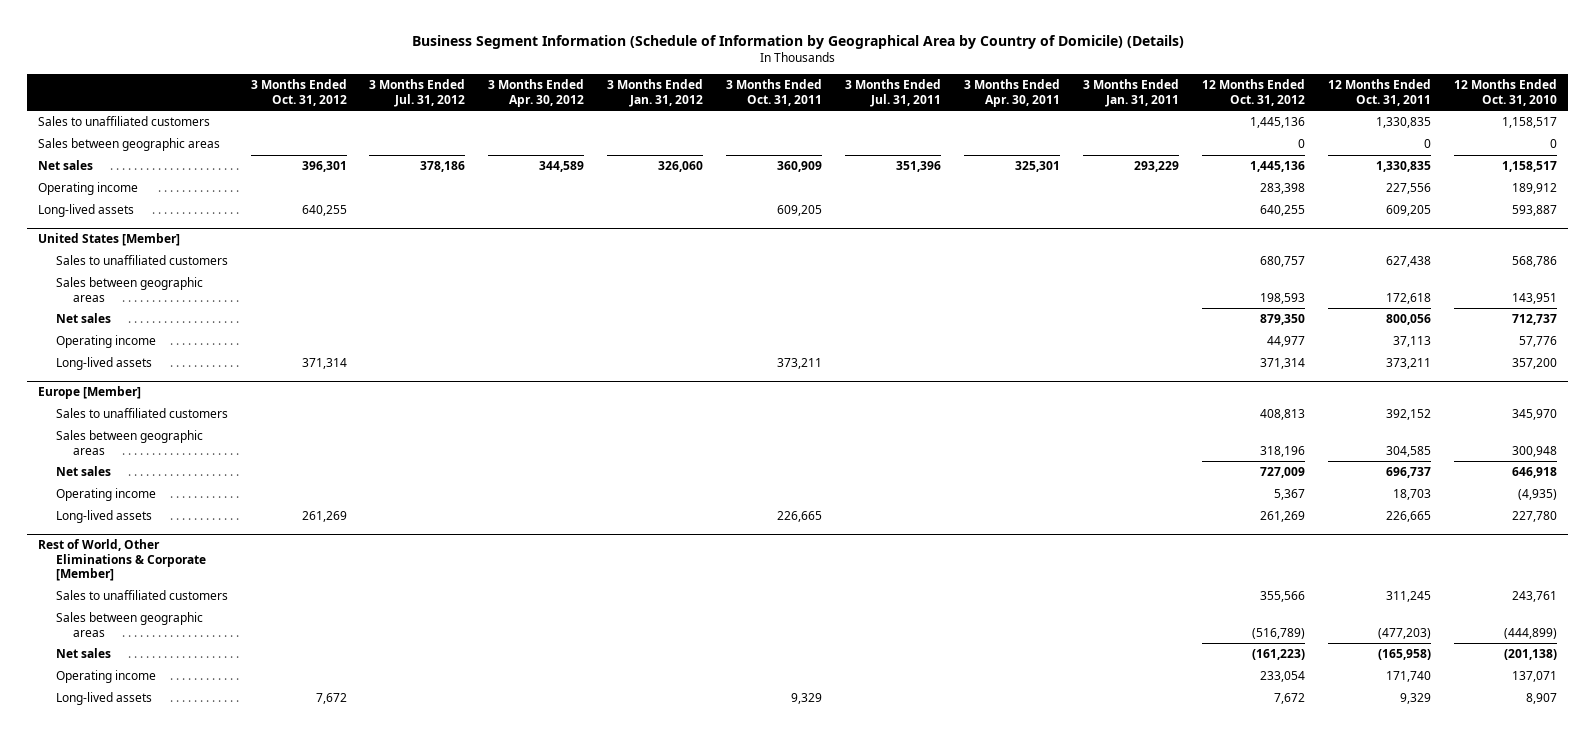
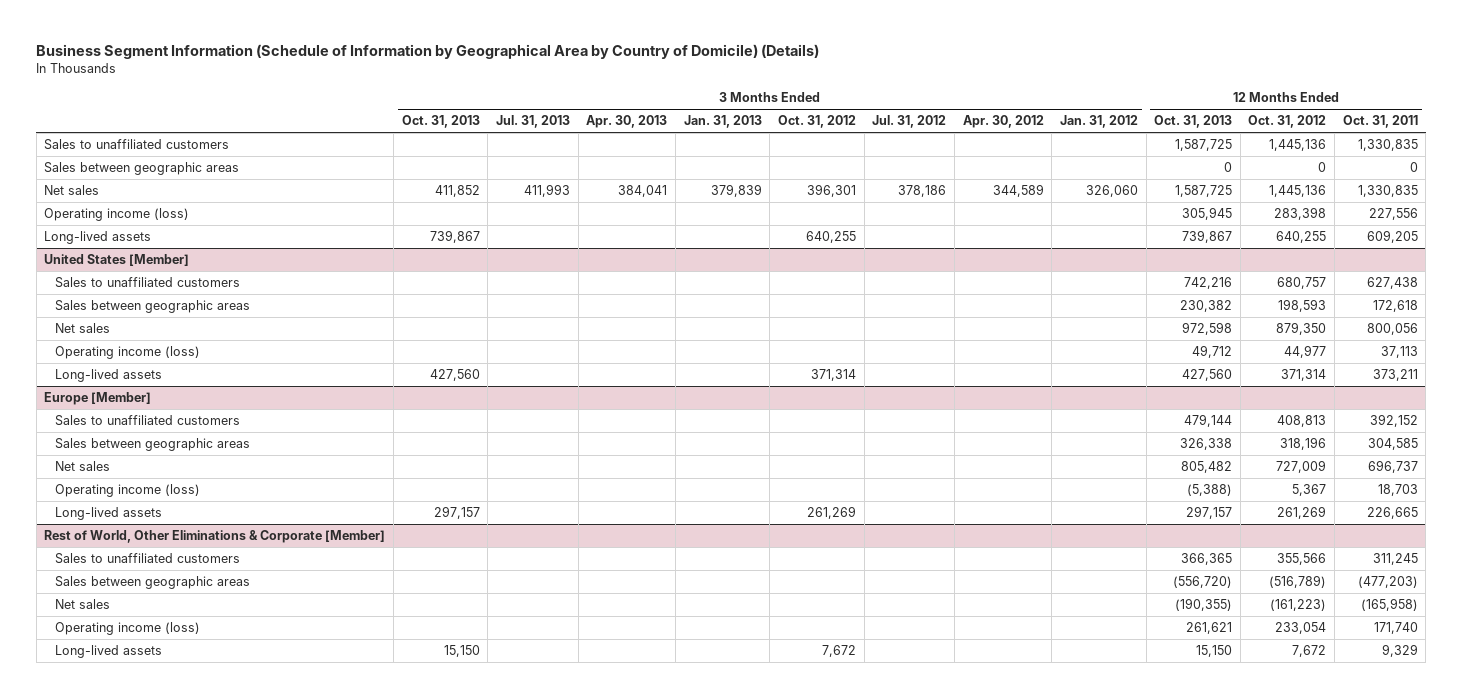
- | 3 Months Ended Oct. 31, 2012 | 3 Months Ended Jul. 31, 2012 | 3 Months Ended Apr. 30, 2012 | 3 Months Ended Jan. 31, 2012 | 3 Months Ended Oct. 31, 2011 | 3 Months Ended Jul. 31, 2011 | 3 Months Ended Apr. 30, 2011 | 3 Months Ended Jan. 31, 2011 | 12 Months Ended Oct. 31, 2012 | 12 Months Ended Oct. 31, 2011 | 12 Months Ended Oct. 31, 2010
+ | 3 Months Ended Oct. 31, 2013 | 3 Months Ended Jul. 31, 2013 | 3 Months Ended Apr. 30, 2013 | 3 Months Ended Jan. 31, 2013 | 3 Months Ended Oct. 31, 2012 | 3 Months Ended Jul. 31, 2012 | 3 Months Ended Apr. 30, 2012 | 3 Months Ended Jan. 31, 2012 | 12 Months Ended Oct. 31, 2013 | 12 Months Ended Oct. 31, 2012 | 12 Months Ended Oct. 31, 2011
- Operating income | | | | | | | | | 283,398 | 227,556 | 189,912
+ Operating income (loss) | | | | | | | | | 305,945 | 283,398 | 227,556
@ United States [Member]
- Operating income | | | | | | | | | 44,977 | 37,113 | 57,776
+ Operating income (loss) | | | | | | | | | 49,712 | 44,977 | 37,113
@ Europe [Member]
- Operating income | | | | | | | | | 5,367 | 18,703 | (4,935)
+ Operating income (loss) | | | | | | | | | (5,388) | 5,367 | 18,703
@ Rest of World, Other Eliminations & Corporate [Member]
- Operating income | | | | | | | | | 233,054 | 171,740 | 137,071
+ Operating income (loss) | | | | | | | | | 261,621 | 233,054 | 171,740

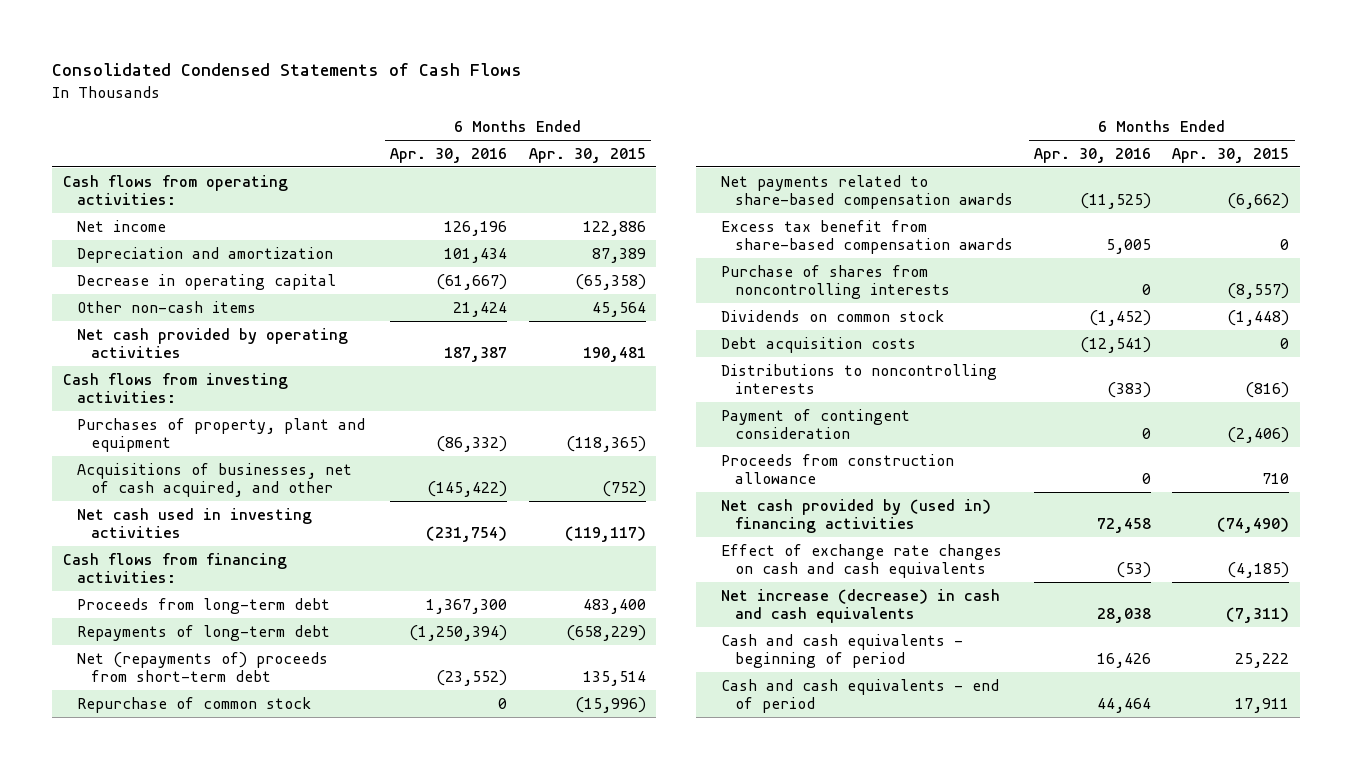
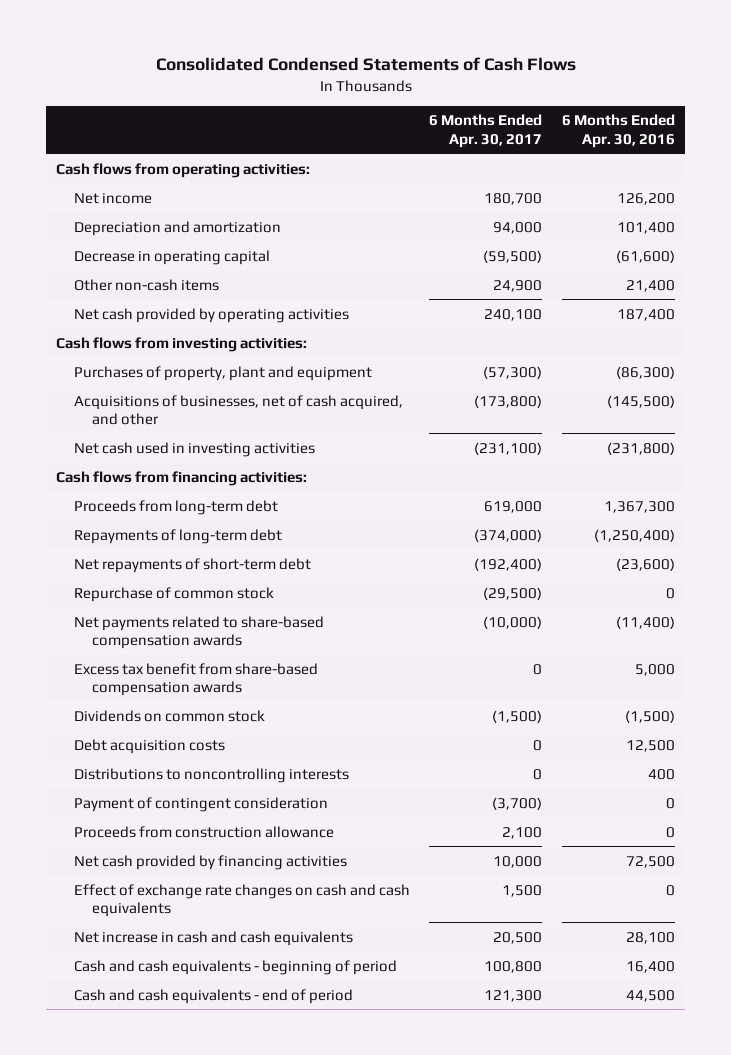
- | 6 Months Ended Apr. 30, 2016 | 6 Months Ended Apr. 30, 2015
+ | 6 Months Ended Apr. 30, 2017 | 6 Months Ended Apr. 30, 2016
- Net income | 126,196 | 122,886
- Depreciation and amortization | 101,434 | 87,389
- Decrease in operating capital | (61,667) | (65,358)
- Other non-cash items | 21,424 | 45,564
- Net cash provided by operating activities | 187,387 | 190,481
+ Net income | 180,700 | 126,200
+ Depreciation and amortization | 94,000 | 101,400
+ Decrease in operating capital | (59,500) | (61,600)
+ Other non-cash items | 24,900 | 21,400
+ Net cash provided by operating activities | 240,100 | 187,400
- Purchases of property, plant and equipment | (86,332) | (118,365)
- Acquisitions of businesses, net of cash acquired, and other | (145,422) | (752)
- Net cash used in investing activities | (231,754) | (119,117)
+ Purchases of property, plant and equipment | (57,300) | (86,300)
+ Acquisitions of businesses, net of cash acquired, and other | (173,800) | (145,500)
+ Net cash used in investing activities | (231,100) | (231,800)
- Repayments of long-term debt | (1,250,394) | (658,229)
- Net (repayments of) proceeds from short-term debt | (23,552) | 135,514
+ Repayments of long-term debt | (374,000) | (1,250,400)
+ Net repayments of short-term debt | (192,400) | (23,600)
- Net payments related to share-based compensation awards | (11,525) | (6,662)
- Excess tax benefit from share-based compensation awards | 5,005 | 0
- Purchase of shares from noncontrolling interests | 0 | (8,557)
- Dividends on common stock | (1,452) | (1,448)
- Debt acquisition costs | (12,541) | 0
- Distributions to noncontrolling interests | (383) | (816)
+ Net payments related to share-based compensation awards | (10,000) | (11,400)
+ Excess tax benefit from share-based compensation awards | 0 | 5,000
+ Dividends on common stock | (1,500) | (1,500)
+ Debt acquisition costs | 0 | 12,500
+ Distributions to noncontrolling interests | 0 | 400
- Net cash provided by (used in) financing activities | 72,458 | (74,490)
- Effect of exchange rate changes on cash and cash equivalents | (53) | (4,185)
- Net increase (decrease) in cash and cash equivalents | 28,038 | (7,311)
- Cash and cash equivalents - beginning of period | 16,426 | 25,222
- Cash and cash equivalents - end of period | 44,464 | 17,911
+ Net cash provided by financing activities | 10,000 | 72,500
+ Effect of exchange rate changes on cash and cash equivalents | 1,500 | 0
+ Net increase in cash and cash equivalents | 20,500 | 28,100
+ Cash and cash equivalents - beginning of period | 100,800 | 16,400
+ Cash and cash equivalents - end of period | 121,300 | 44,500

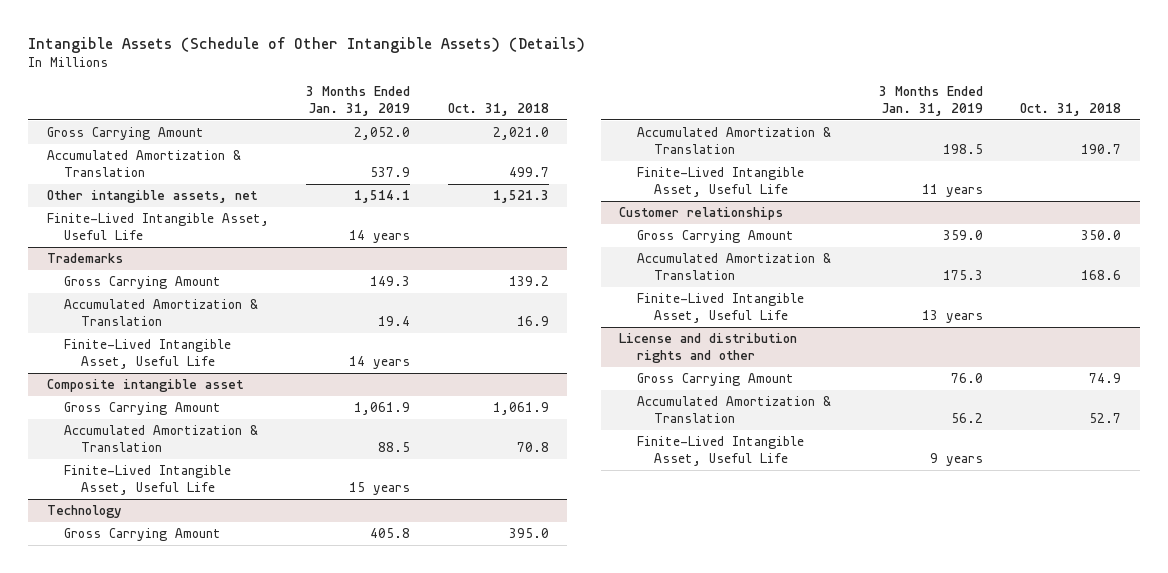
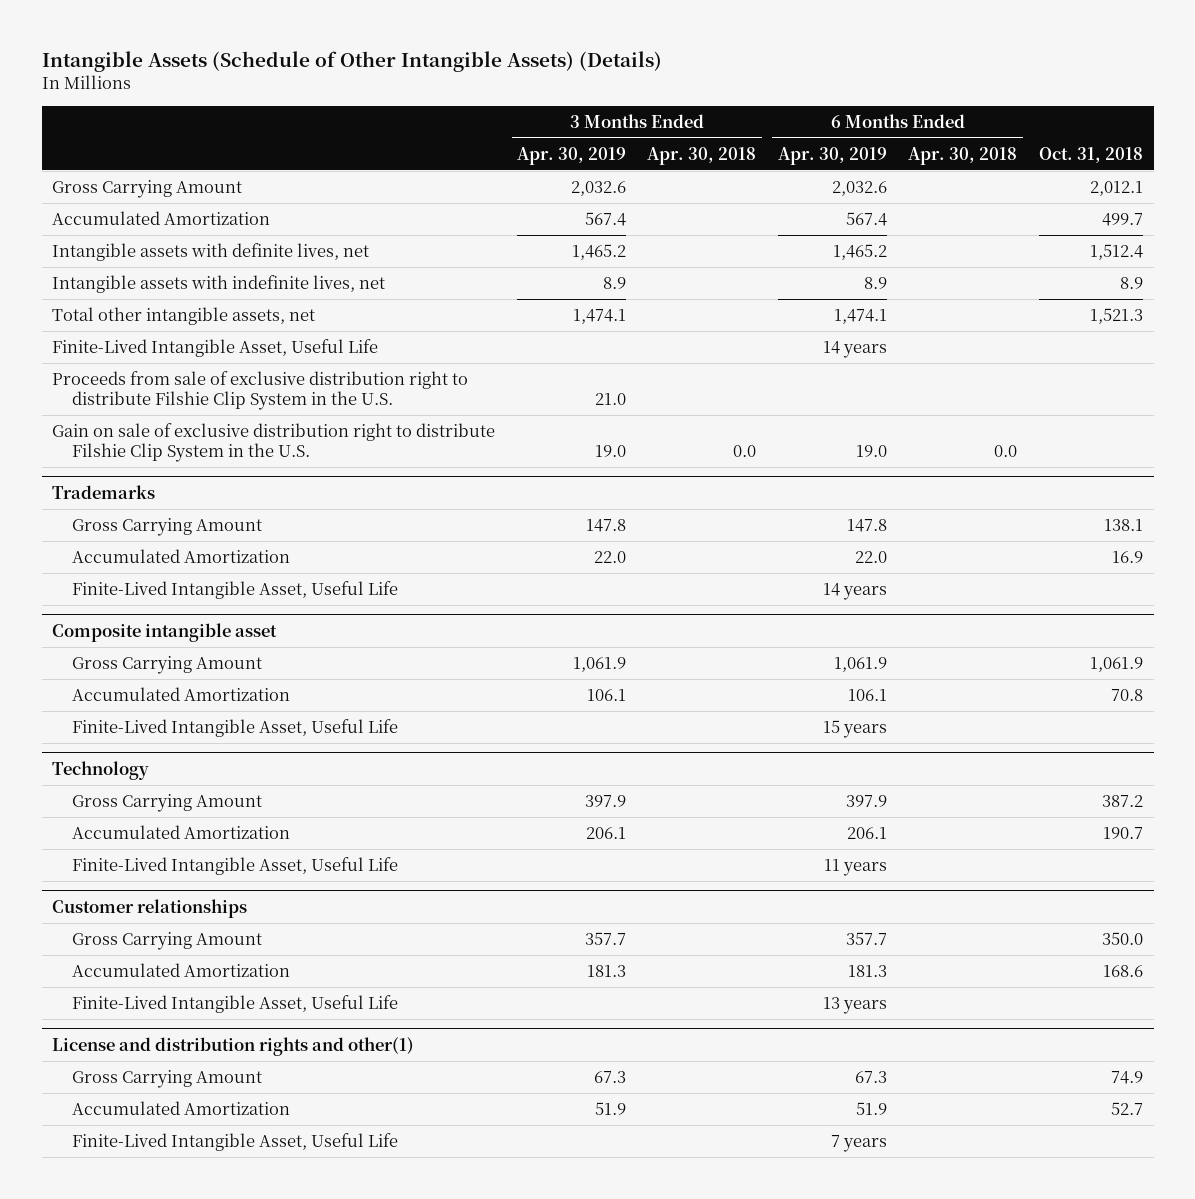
- | 3 Months Ended Jan. 31, 2019 | Oct. 31, 2018
+ | 3 Months Ended Apr. 30, 2019 | 3 Months Ended Apr. 30, 2018 | 6 Months Ended Apr. 30, 2019 | 6 Months Ended Apr. 30, 2018 | Oct. 31, 2018
- Gross Carrying Amount | 2,052.0 | 2,021.0
- Accumulated Amortization & Translation | 537.9 | 499.7
- Other intangible assets, net | 1,514.1 | 1,521.3
+ Gross Carrying Amount | 2,032.6 | | 2,032.6 | | 2,012.1
+ Accumulated Amortization | 567.4 | | 567.4 | | 499.7
+ Intangible assets with definite lives, net | 1,465.2 | | 1,465.2 | | 1,512.4
+ Intangible assets with indefinite lives, net | 8.9 | | 8.9 | | 8.9
+ Total other intangible assets, net | 1,474.1 | | 1,474.1 | | 1,521.3
+ Proceeds from sale of exclusive distribution right to distribute Filshie Clip System in the U.S. | 21.0 | | | |
+ Gain on sale of exclusive distribution right to distribute Filshie Clip System in the U.S. | 19.0 | 0.0 | 19.0 | 0.0 |
@ Trademarks
- Gross Carrying Amount | 149.3 | 139.2
- Accumulated Amortization & Translation | 19.4 | 16.9
+ Gross Carrying Amount | 147.8 | | 147.8 | | 138.1
+ Accumulated Amortization | 22.0 | | 22.0 | | 16.9
@ Composite intangible asset
- Accumulated Amortization & Translation | 88.5 | 70.8
+ Accumulated Amortization | 106.1 | | 106.1 | | 70.8
@ Technology
- Gross Carrying Amount | 405.8 | 395.0
- Accumulated Amortization & Translation | 198.5 | 190.7
+ Gross Carrying Amount | 397.9 | | 397.9 | | 387.2
+ Accumulated Amortization | 206.1 | | 206.1 | | 190.7
@ Customer relationships
- Accumulated Amortization & Translation | 175.3 | 168.6
+ Accumulated Amortization | 181.3 | | 181.3 | | 168.6
- License and distribution rights and other
+ License and distribution rights and other(1)
- Accumulated Amortization & Translation | 56.2 | 52.7
+ Accumulated Amortization | 51.9 | | 51.9 | | 52.7

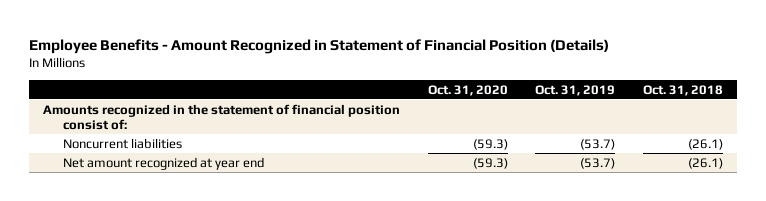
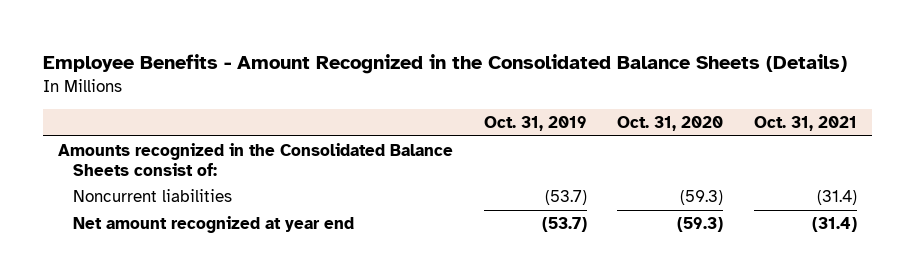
- Employee Benefits - Amount Recognized in Statement of Financial Position (Details)
+ Employee Benefits - Amount Recognized in the Consolidated Balance Sheets (Details)
- | Oct. 31, 2020 | Oct. 31, 2019 | Oct. 31, 2018
+ | Oct. 31, 2019 | Oct. 31, 2020 | Oct. 31, 2021
- Amounts recognized in the statement of financial position consist of:
+ Amounts recognized in the Consolidated Balance Sheets consist of:

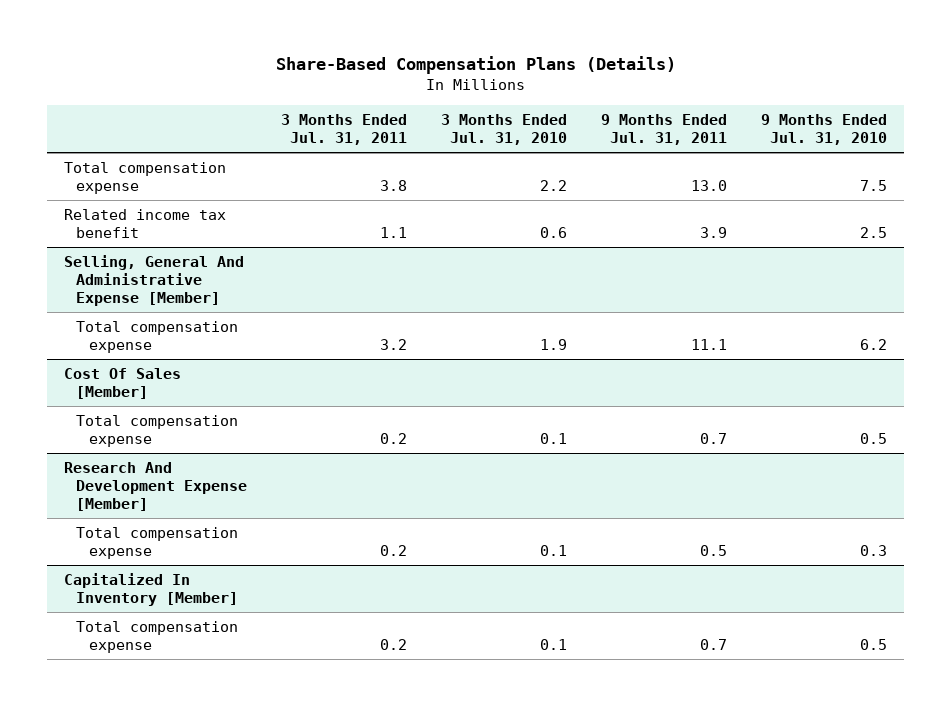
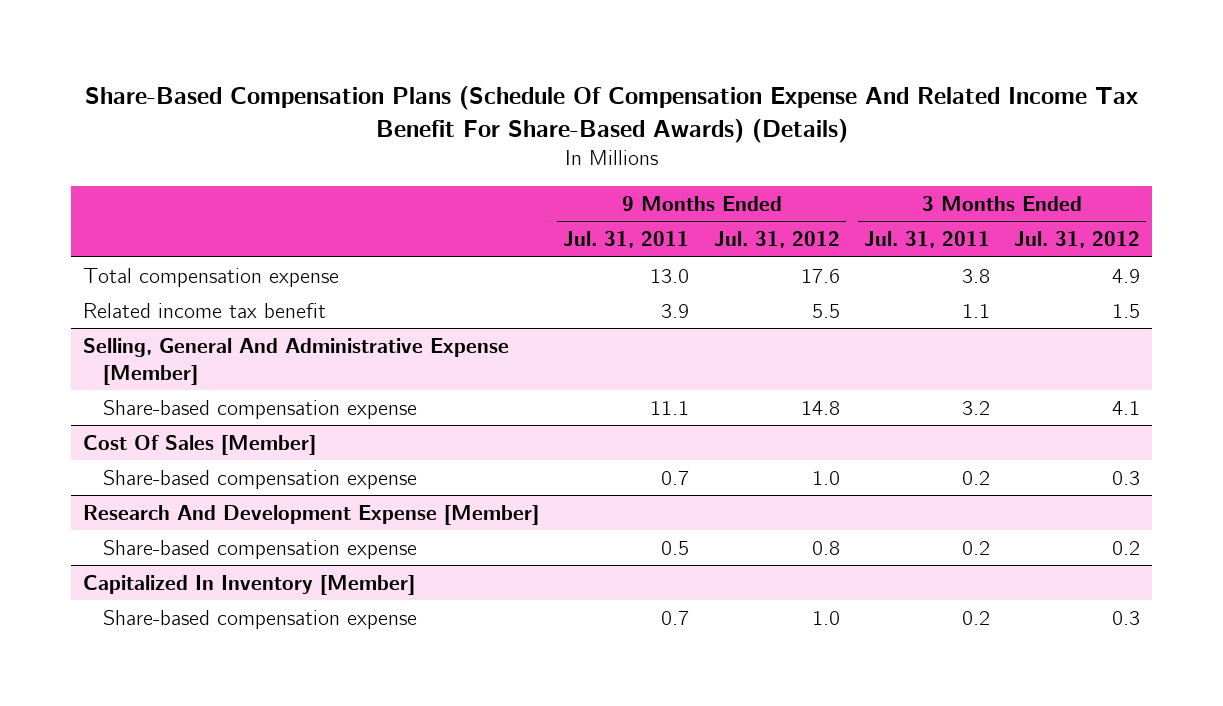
- Share-Based Compensation Plans (Details)
+ Share-Based Compensation Plans (Schedule Of Compensation Expense And Related Income Tax Benefit For Share-Based Awards) (Details)
- | 3 Months Ended Jul. 31, 2011 | 3 Months Ended Jul. 31, 2010 | 9 Months Ended Jul. 31, 2011 | 9 Months Ended Jul. 31, 2010
+ | 9 Months Ended Jul. 31, 2011 | 9 Months Ended Jul. 31, 2012 | 3 Months Ended Jul. 31, 2011 | 3 Months Ended Jul. 31, 2012
@ Selling, General And Administrative Expense [Member]
- Total compensation expense | 3.2 | 1.9 | 11.1 | 6.2
+ Share-based compensation expense | 11.1 | 14.8 | 3.2 | 4.1
@ Cost Of Sales [Member]
- Total compensation expense | 0.2 | 0.1 | 0.7 | 0.5
+ Share-based compensation expense | 0.7 | 1.0 | 0.2 | 0.3
@ Research And Development Expense [Member]
- Total compensation expense | 0.2 | 0.1 | 0.5 | 0.3
+ Share-based compensation expense | 0.5 | 0.8 | 0.2 | 0.2
@ Capitalized In Inventory [Member]
- Total compensation expense | 0.2 | 0.1 | 0.7 | 0.5
+ Share-based compensation expense | 0.7 | 1.0 | 0.2 | 0.3

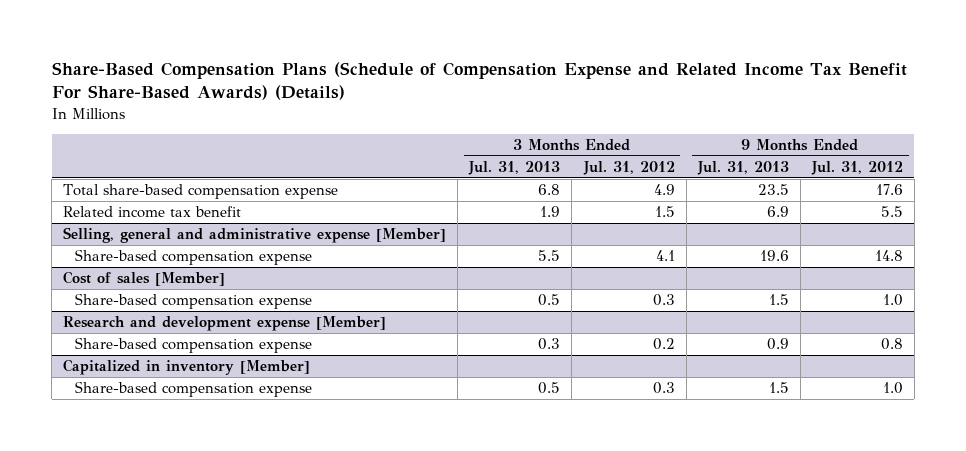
- Share-Based Compensation Plans (Schedule Of Compensation Expense And Related Income Tax Benefit For Share-Based Awards) (Details)
+ Share-Based Compensation Plans (Schedule of Compensation Expense and Related Income Tax Benefit For Share-Based Awards) (Details)
- | 9 Months Ended Jul. 31, 2011 | 9 Months Ended Jul. 31, 2012 | 3 Months Ended Jul. 31, 2011 | 3 Months Ended Jul. 31, 2012
+ | 3 Months Ended Jul. 31, 2013 | 3 Months Ended Jul. 31, 2012 | 9 Months Ended Jul. 31, 2013 | 9 Months Ended Jul. 31, 2012
- Total compensation expense | 13.0 | 17.6 | 3.8 | 4.9
+ Total share-based compensation expense | 6.8 | 4.9 | 23.5 | 17.6
- Selling, General And Administrative Expense [Member]
+ Selling, general and administrative expense [Member]
- Cost Of Sales [Member]
+ Cost of sales [Member]
- Research And Development Expense [Member]
+ Research and development expense [Member]
- Capitalized In Inventory [Member]
+ Capitalized in inventory [Member]

